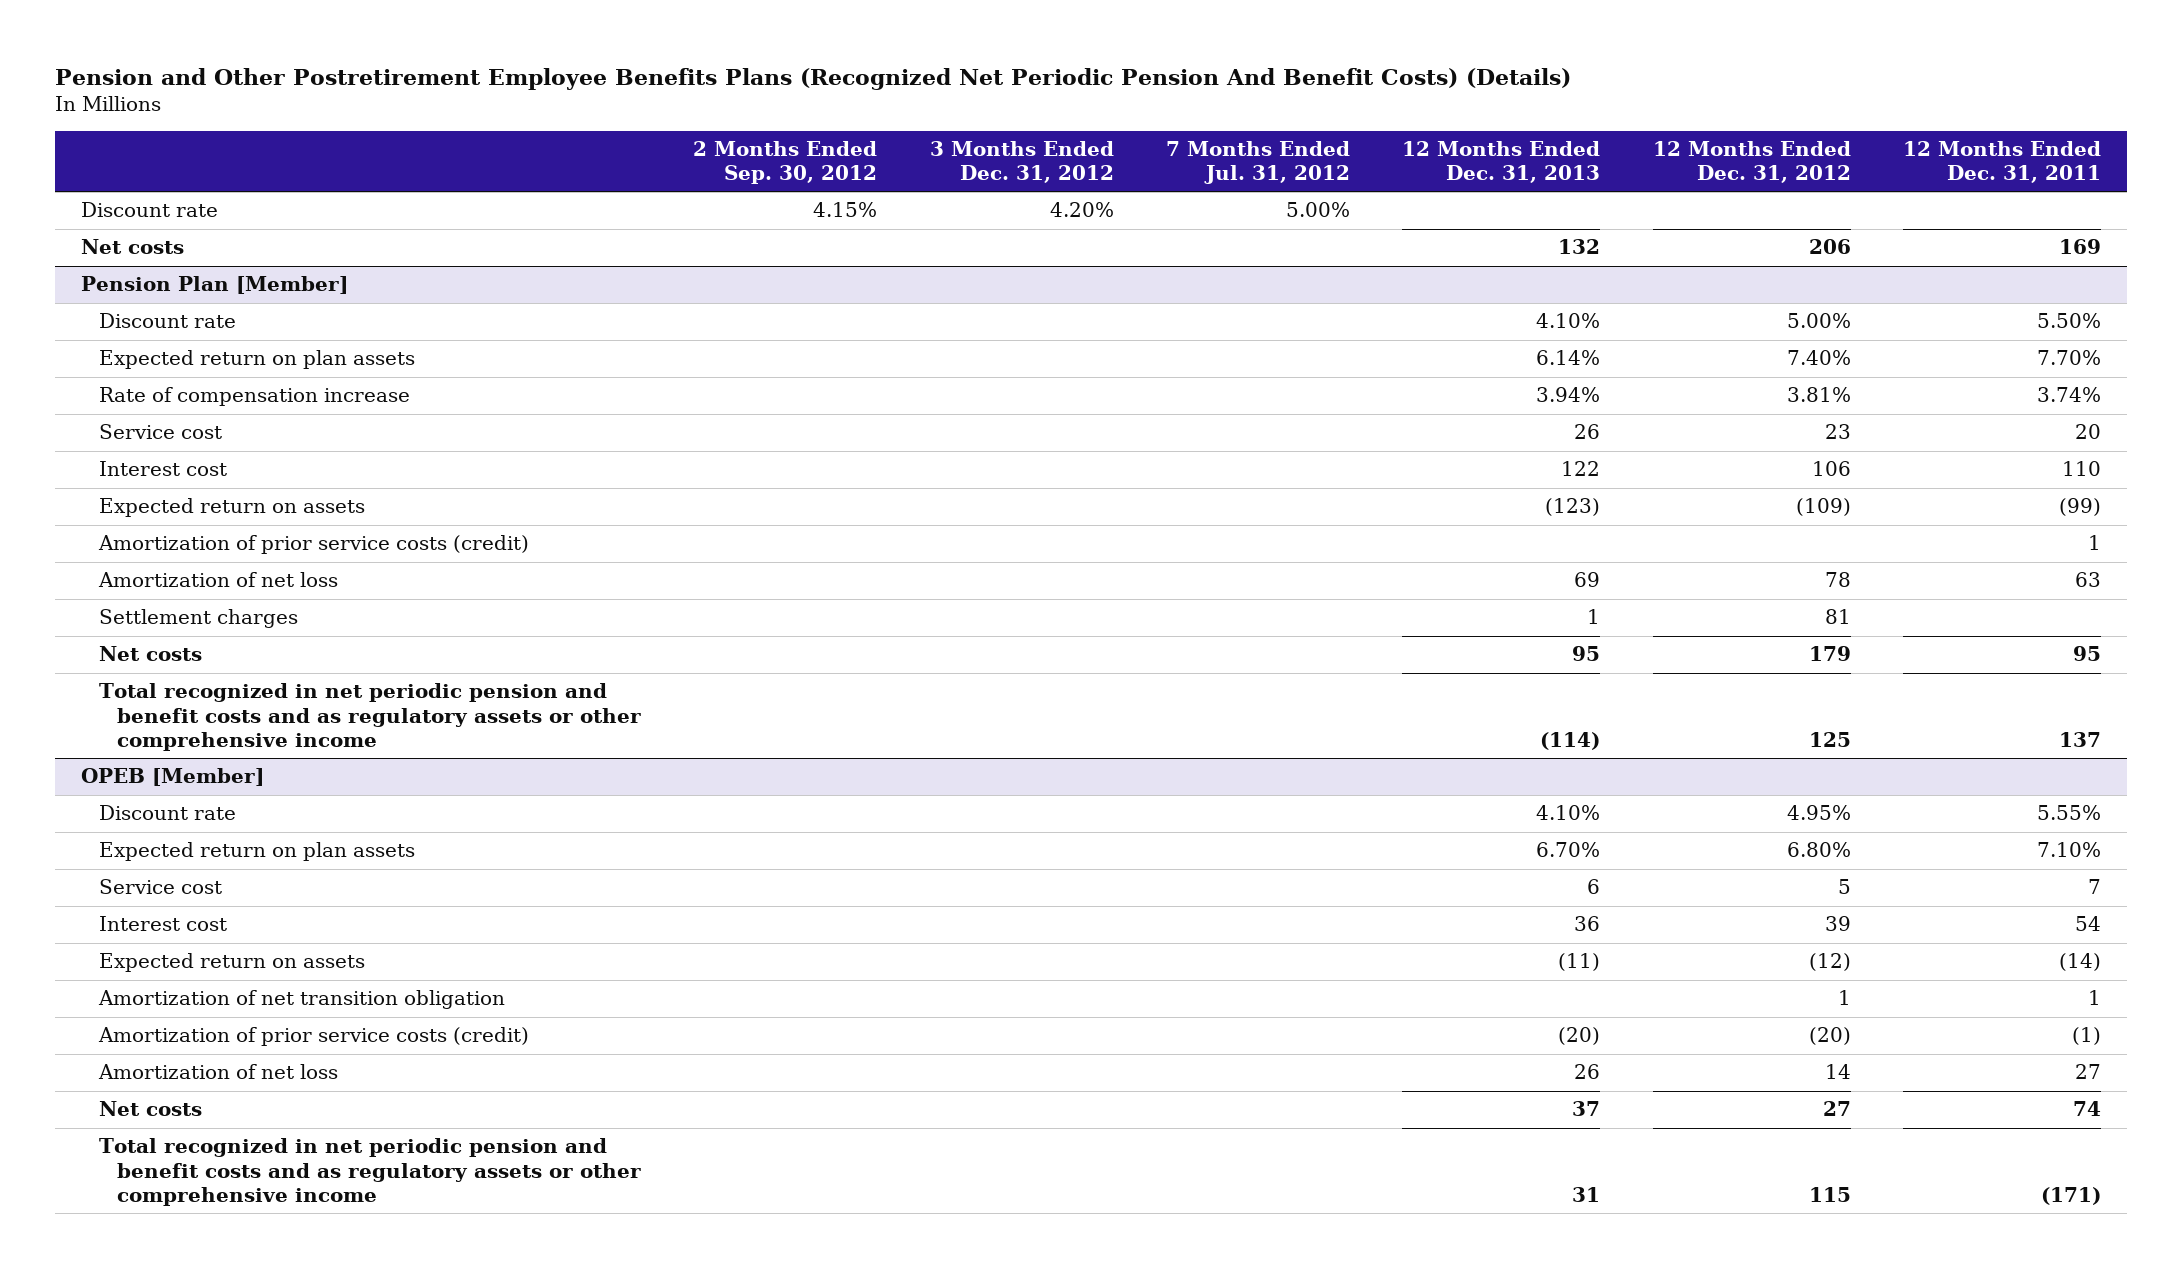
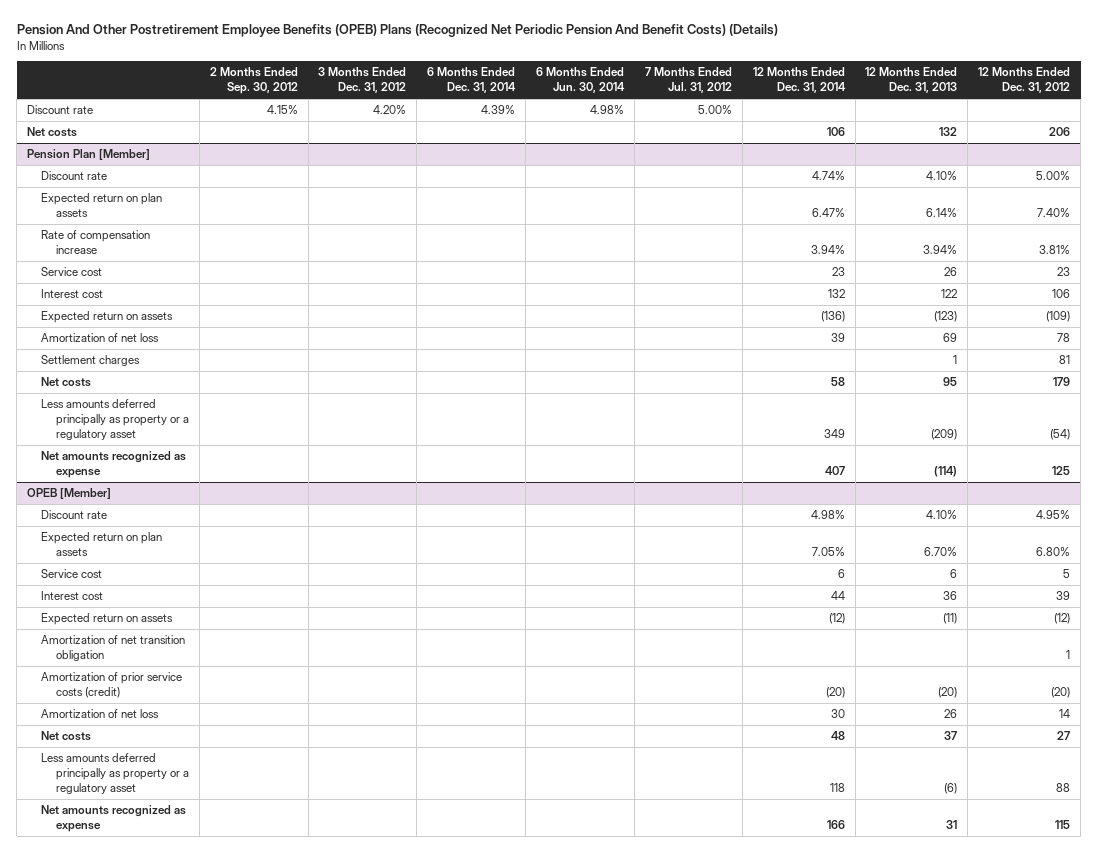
- Pension and Other Postretirement Employee Benefits Plans (Recognized Net Periodic Pension And Benefit Costs) (Details)
+ Pension And Other Postretirement Employee Benefits (OPEB) Plans (Recognized Net Periodic Pension And Benefit Costs) (Details)
- | 2 Months Ended Sep. 30, 2012 | 3 Months Ended Dec. 31, 2012 | 7 Months Ended Jul. 31, 2012 | 12 Months Ended Dec. 31, 2013 | 12 Months Ended Dec. 31, 2012 | 12 Months Ended Dec. 31, 2011
+ | 2 Months Ended Sep. 30, 2012 | 3 Months Ended Dec. 31, 2012 | 6 Months Ended Dec. 31, 2014 | 6 Months Ended Jun. 30, 2014 | 7 Months Ended Jul. 31, 2012 | 12 Months Ended Dec. 31, 2014 | 12 Months Ended Dec. 31, 2013 | 12 Months Ended Dec. 31, 2012
@ Pension Plan [Member]
- Amortization of prior service costs (credit) | | | | | | 1
- Total recognized in net periodic pension and benefit costs and as regulatory assets or other comprehensive income | | | | (114) | 125 | 137
+ Less amounts deferred principally as property or a regulatory asset | | | | | | 349 | (209) | (54)
+ Net amounts recognized as expense | | | | | | 407 | (114) | 125
@ OPEB [Member]
- Total recognized in net periodic pension and benefit costs and as regulatory assets or other comprehensive income | | | | 31 | 115 | (171)
+ Less amounts deferred principally as property or a regulatory asset | | | | | | 118 | (6) | 88
+ Net amounts recognized as expense | | | | | | 166 | 31 | 115

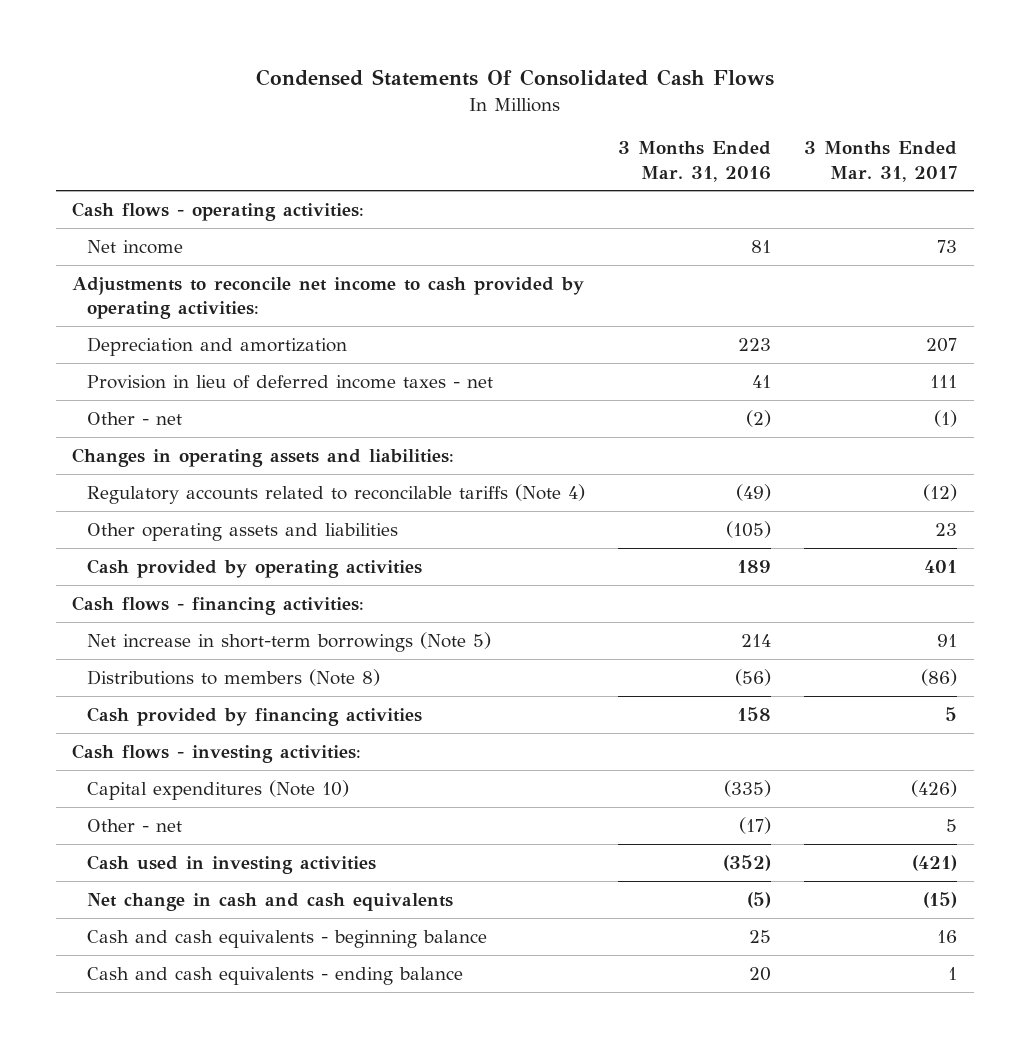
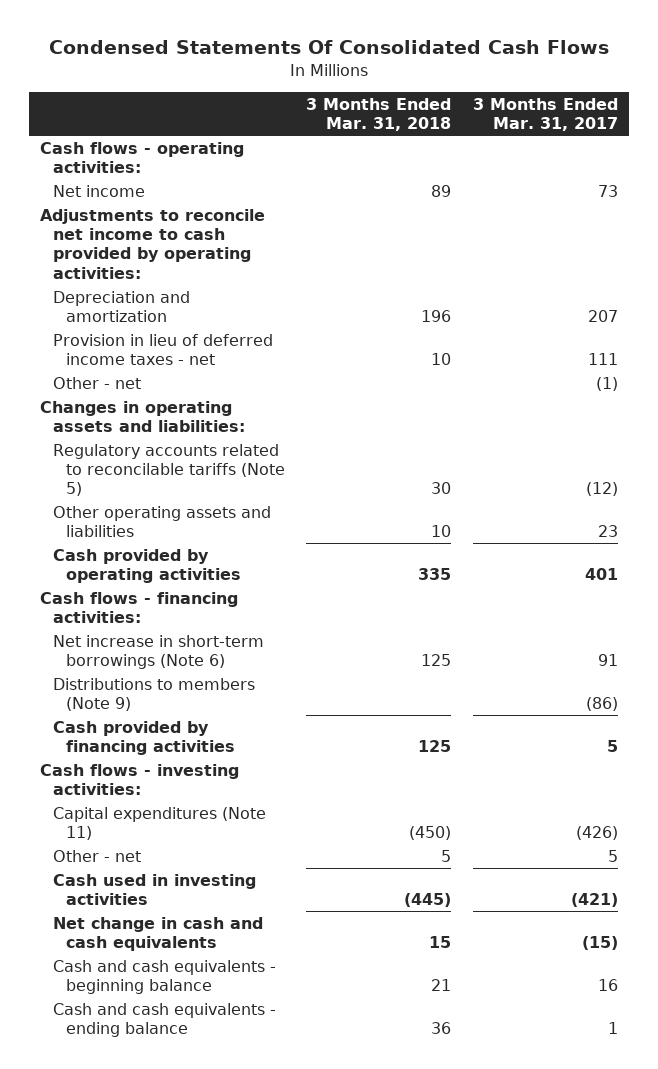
- | 3 Months Ended Mar. 31, 2016 | 3 Months Ended Mar. 31, 2017
+ | 3 Months Ended Mar. 31, 2018 | 3 Months Ended Mar. 31, 2017
- Regulatory accounts related to reconcilable tariffs (Note 4) | (49) | (12)
+ Regulatory accounts related to reconcilable tariffs (Note 5) | 30 | (12)
- Net increase in short-term borrowings (Note 5) | 214 | 91
- Distributions to members (Note 8) | (56) | (86)
+ Net increase in short-term borrowings (Note 6) | 125 | 91
+ Distributions to members (Note 9) | | (86)
- Capital expenditures (Note 10) | (335) | (426)
+ Capital expenditures (Note 11) | (450) | (426)

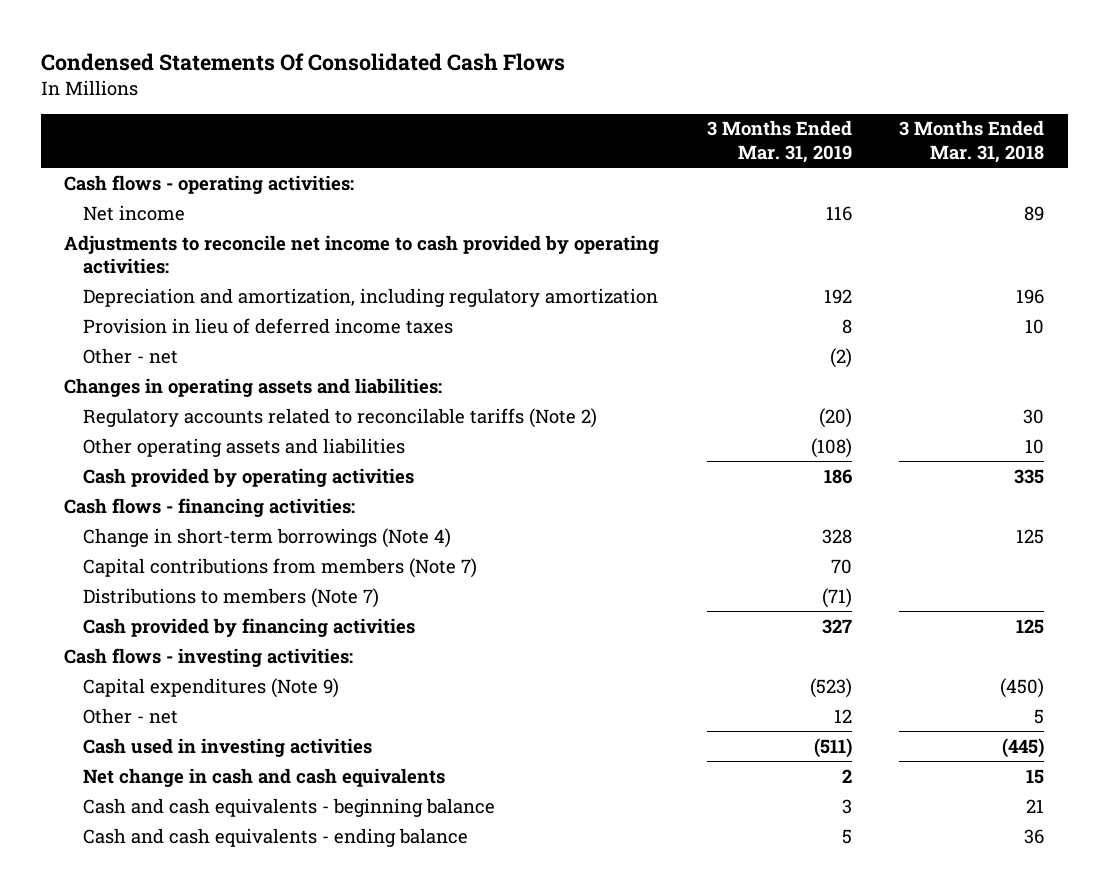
- | 3 Months Ended Mar. 31, 2018 | 3 Months Ended Mar. 31, 2017
+ | 3 Months Ended Mar. 31, 2019 | 3 Months Ended Mar. 31, 2018
- Depreciation and amortization | 196 | 207
- Provision in lieu of deferred income taxes - net | 10 | 111
+ Depreciation and amortization, including regulatory amortization | 192 | 196
+ Provision in lieu of deferred income taxes | 8 | 10
- Regulatory accounts related to reconcilable tariffs (Note 5) | 30 | (12)
+ Regulatory accounts related to reconcilable tariffs (Note 2) | (20) | 30
- Net increase in short-term borrowings (Note 6) | 125 | 91
- Distributions to members (Note 9) | | (86)
+ Change in short-term borrowings (Note 4) | 328 | 125
+ Capital contributions from members (Note 7) | 70 |
+ Distributions to members (Note 7) | (71) |
- Capital expenditures (Note 11) | (450) | (426)
+ Capital expenditures (Note 9) | (523) | (450)

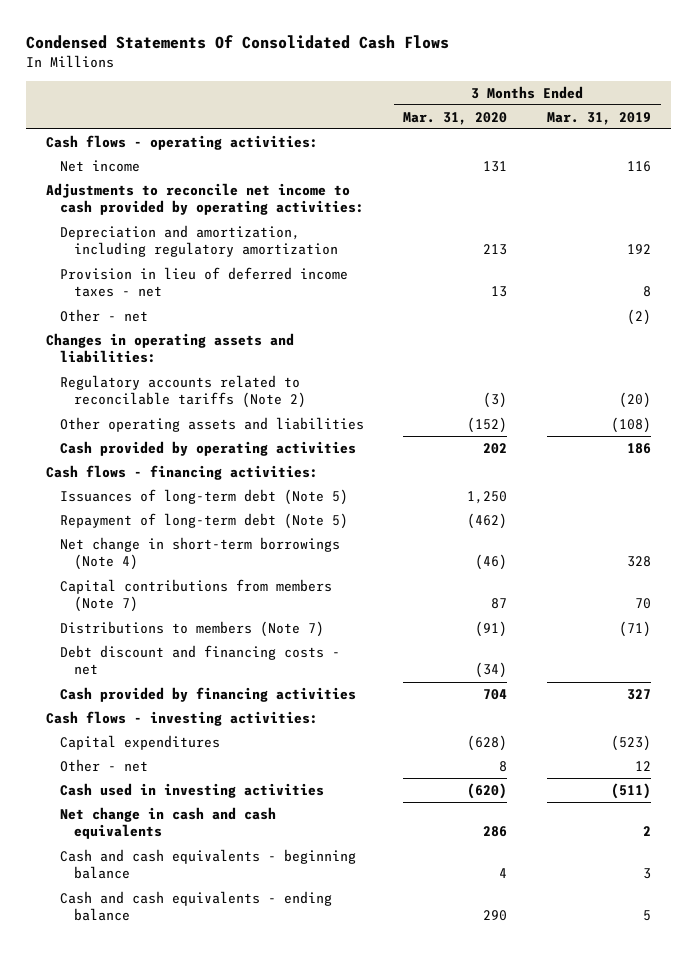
- | 3 Months Ended Mar. 31, 2019 | 3 Months Ended Mar. 31, 2018
+ | 3 Months Ended Mar. 31, 2020 | 3 Months Ended Mar. 31, 2019
- Provision in lieu of deferred income taxes | 8 | 10
+ Provision in lieu of deferred income taxes - net | 13 | 8
- Change in short-term borrowings (Note 4) | 328 | 125
+ Issuances of long-term debt (Note 5) | 1,250 |
+ Repayment of long-term debt (Note 5) | (462) |
+ Net change in short-term borrowings (Note 4) | (46) | 328
+ Debt discount and financing costs - net | (34) |
- Capital expenditures (Note 9) | (523) | (450)
+ Capital expenditures | (628) | (523)

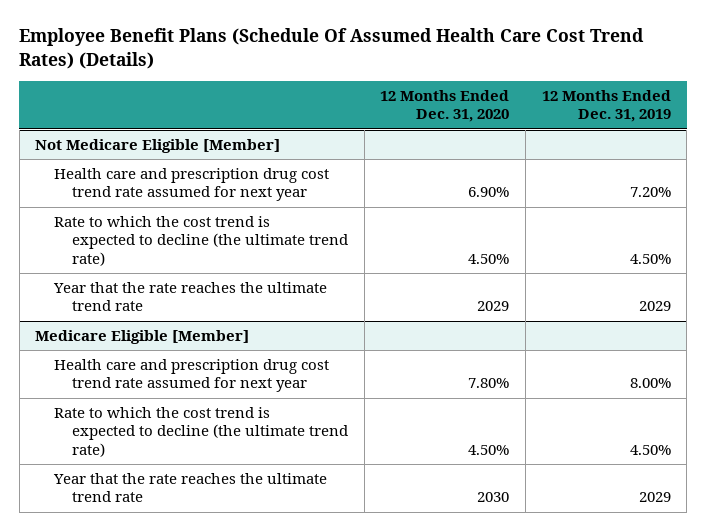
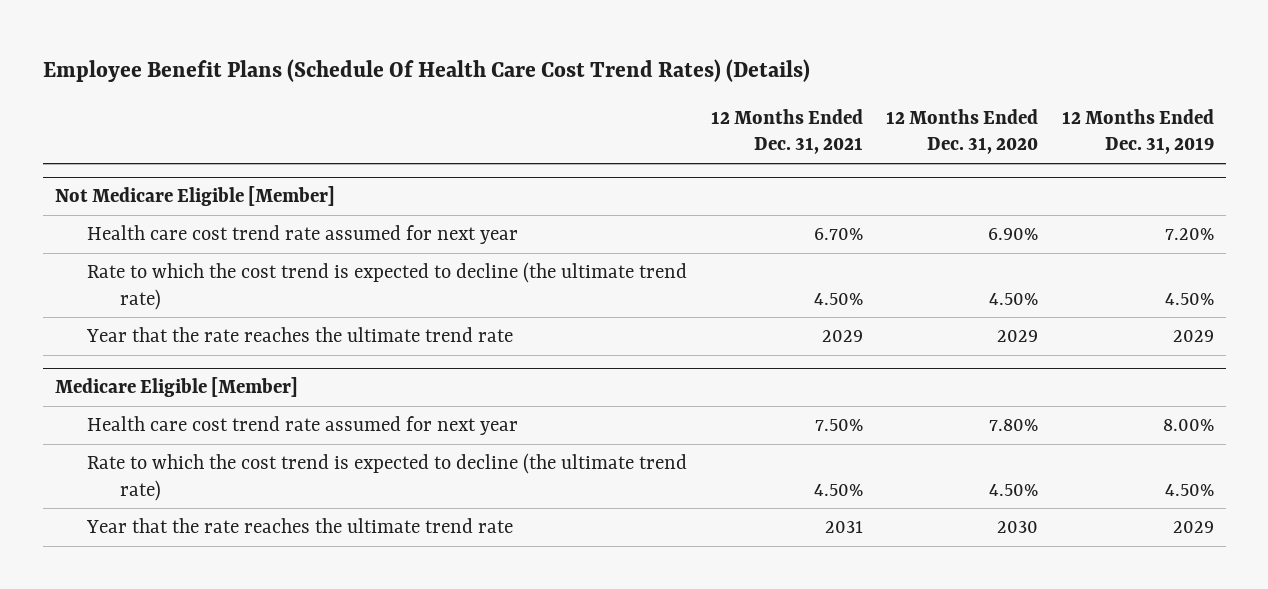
- Employee Benefit Plans (Schedule Of Assumed Health Care Cost Trend Rates) (Details)
+ Employee Benefit Plans (Schedule Of Health Care Cost Trend Rates) (Details)
- | 12 Months Ended Dec. 31, 2020 | 12 Months Ended Dec. 31, 2019
+ | 12 Months Ended Dec. 31, 2021 | 12 Months Ended Dec. 31, 2020 | 12 Months Ended Dec. 31, 2019
@ Not Medicare Eligible [Member]
- Health care and prescription drug cost trend rate assumed for next year | 6.90% | 7.20%
+ Health care cost trend rate assumed for next year | 6.70% | 6.90% | 7.20%
@ Medicare Eligible [Member]
- Health care and prescription drug cost trend rate assumed for next year | 7.80% | 8.00%
+ Health care cost trend rate assumed for next year | 7.50% | 7.80% | 8.00%

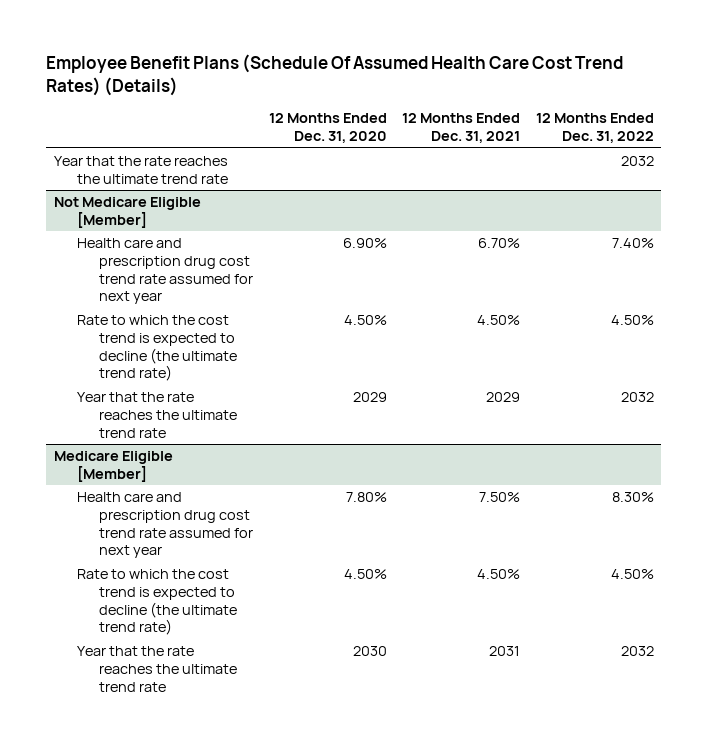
- Employee Benefit Plans (Schedule Of Health Care Cost Trend Rates) (Details)
+ Employee Benefit Plans (Schedule Of Assumed Health Care Cost Trend Rates) (Details)
- | 12 Months Ended Dec. 31, 2021 | 12 Months Ended Dec. 31, 2020 | 12 Months Ended Dec. 31, 2019
+ | 12 Months Ended Dec. 31, 2020 | 12 Months Ended Dec. 31, 2021 | 12 Months Ended Dec. 31, 2022
+ Year that the rate reaches the ultimate trend rate | | | 2032
@ Not Medicare Eligible [Member]
- Health care cost trend rate assumed for next year | 6.70% | 6.90% | 7.20%
+ Health care and prescription drug cost trend rate assumed for next year | 6.90% | 6.70% | 7.40%
@ Medicare Eligible [Member]
- Health care cost trend rate assumed for next year | 7.50% | 7.80% | 8.00%
+ Health care and prescription drug cost trend rate assumed for next year | 7.80% | 7.50% | 8.30%

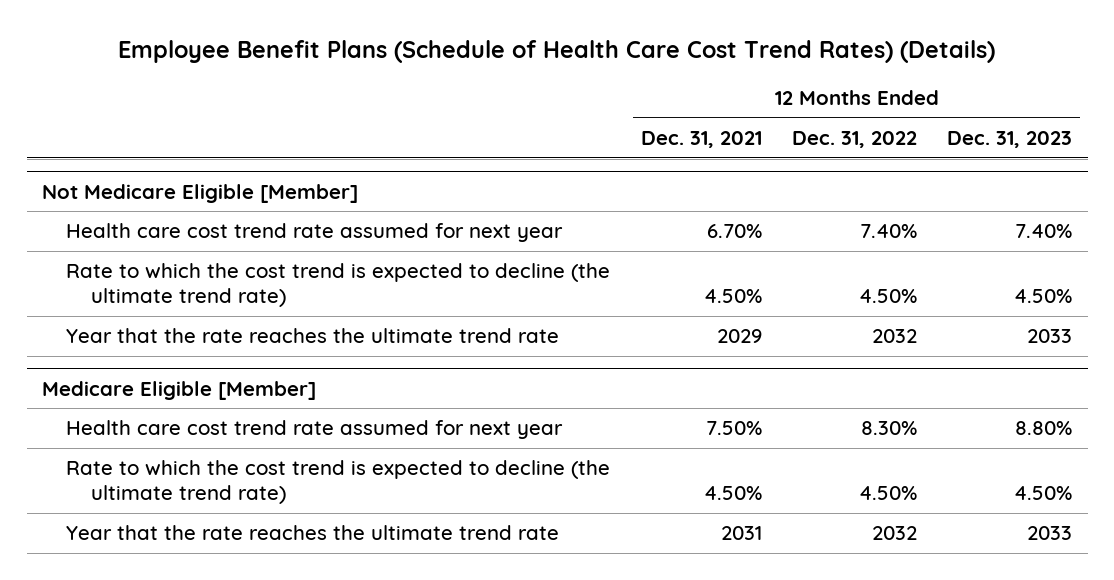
- Employee Benefit Plans (Schedule Of Assumed Health Care Cost Trend Rates) (Details)
+ Employee Benefit Plans (Schedule of Health Care Cost Trend Rates) (Details)
- | 12 Months Ended Dec. 31, 2020 | 12 Months Ended Dec. 31, 2021 | 12 Months Ended Dec. 31, 2022
+ | 12 Months Ended Dec. 31, 2021 | 12 Months Ended Dec. 31, 2022 | 12 Months Ended Dec. 31, 2023
- Year that the rate reaches the ultimate trend rate | | | 2032
@ Not Medicare Eligible [Member]
- Health care and prescription drug cost trend rate assumed for next year | 6.90% | 6.70% | 7.40%
+ Health care cost trend rate assumed for next year | 6.70% | 7.40% | 7.40%
@ Medicare Eligible [Member]
- Health care and prescription drug cost trend rate assumed for next year | 7.80% | 7.50% | 8.30%
+ Health care cost trend rate assumed for next year | 7.50% | 8.30% | 8.80%

